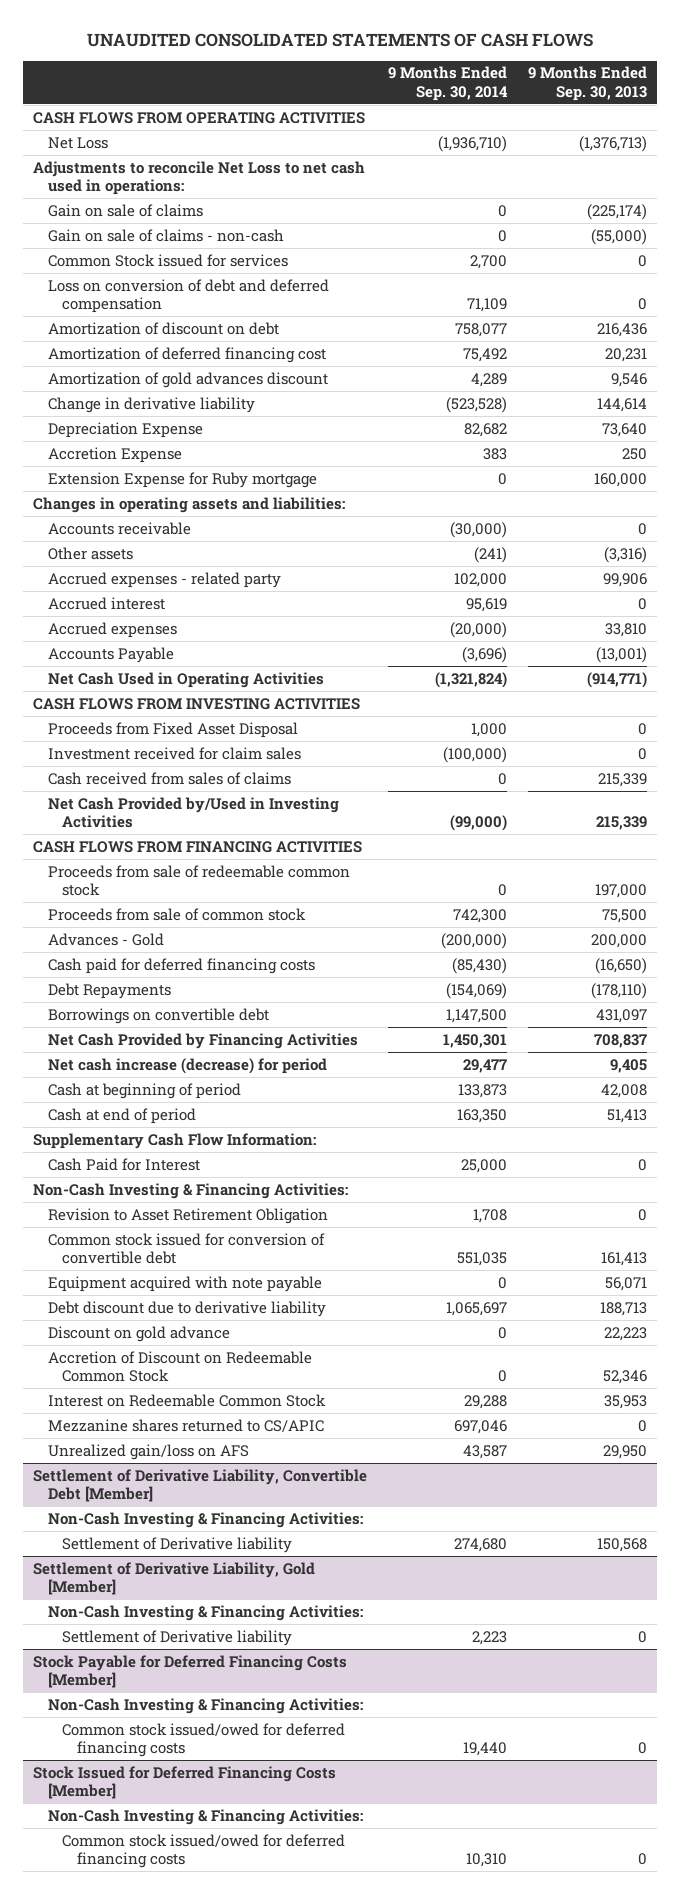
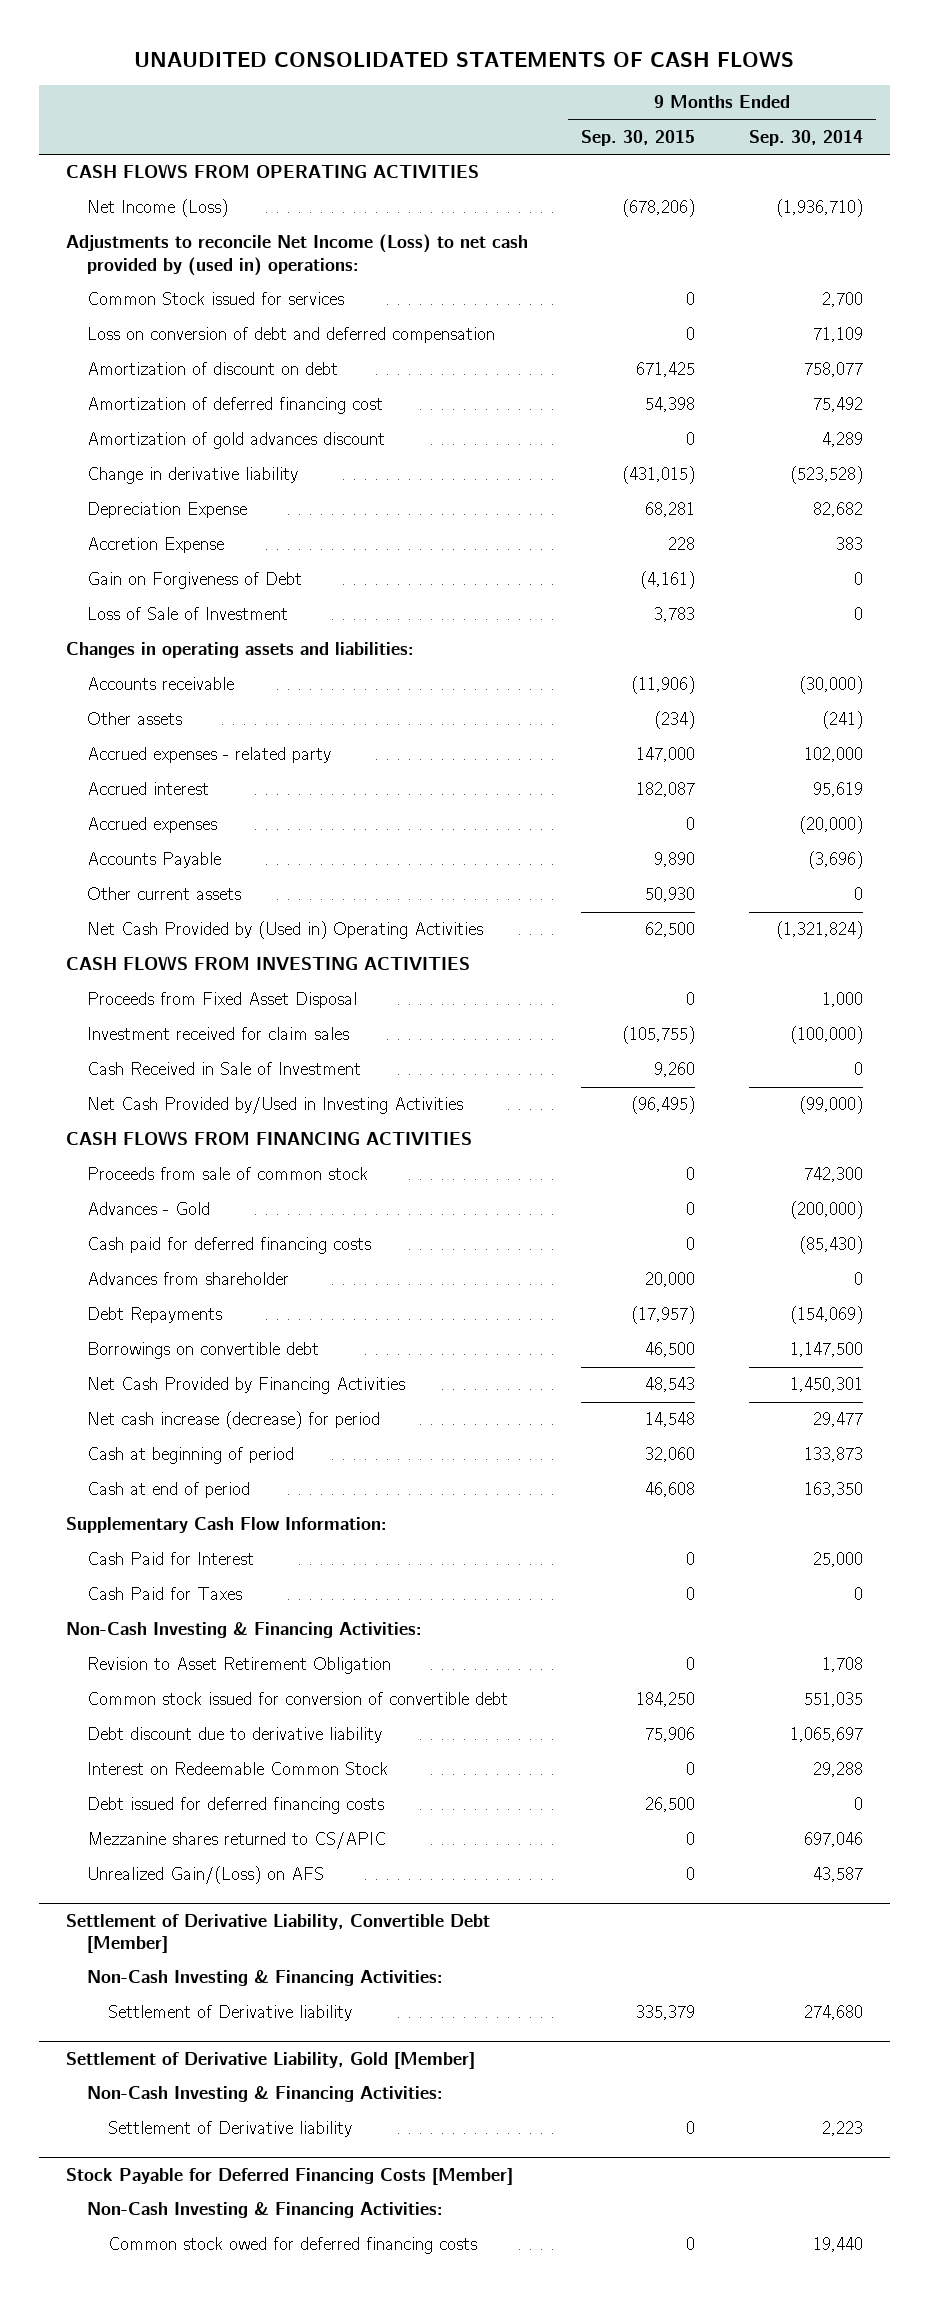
- | 9 Months Ended Sep. 30, 2014 | 9 Months Ended Sep. 30, 2013
+ | 9 Months Ended Sep. 30, 2015 | 9 Months Ended Sep. 30, 2014
- Net Loss | (1,936,710) | (1,376,713)
- Adjustments to reconcile Net Loss to net cash used in operations:
- Gain on sale of claims | 0 | (225,174)
- Gain on sale of claims - non-cash | 0 | (55,000)
+ Net Income (Loss) | (678,206) | (1,936,710)
+ Adjustments to reconcile Net Income (Loss) to net cash provided by (used in) operations:
- Extension Expense for Ruby mortgage | 0 | 160,000
+ Gain on Forgiveness of Debt | (4,161) | 0
+ Loss of Sale of Investment | 3,783 | 0
- Net Cash Used in Operating Activities | (1,321,824) | (914,771)
+ Other current assets | 50,930 | 0
+ Net Cash Provided by (Used in) Operating Activities | 62,500 | (1,321,824)
- Cash received from sales of claims | 0 | 215,339
+ Cash Received in Sale of Investment | 9,260 | 0
- Proceeds from sale of redeemable common stock | 0 | 197,000
+ Advances from shareholder | 20,000 | 0
+ Cash Paid for Taxes | 0 | 0
- Equipment acquired with note payable | 0 | 56,071
- Discount on gold advance | 0 | 22,223
- Accretion of Discount on Redeemable Common Stock | 0 | 52,346
+ Debt issued for deferred financing costs | 26,500 | 0
- Unrealized gain/loss on AFS | 43,587 | 29,950
+ Unrealized Gain/(Loss) on AFS | 0 | 43,587
@ Stock Payable for Deferred Financing Costs [Member]
- Common stock issued/owed for deferred financing costs | 19,440 | 0
- Stock Issued for Deferred Financing Costs [Member]
- Non-Cash Investing & Financing Activities:
- Common stock issued/owed for deferred financing costs | 10,310 | 0
@ Stock Payable for Deferred Financing Costs [Member]
+ Common stock owed for deferred financing costs | 0 | 19,440

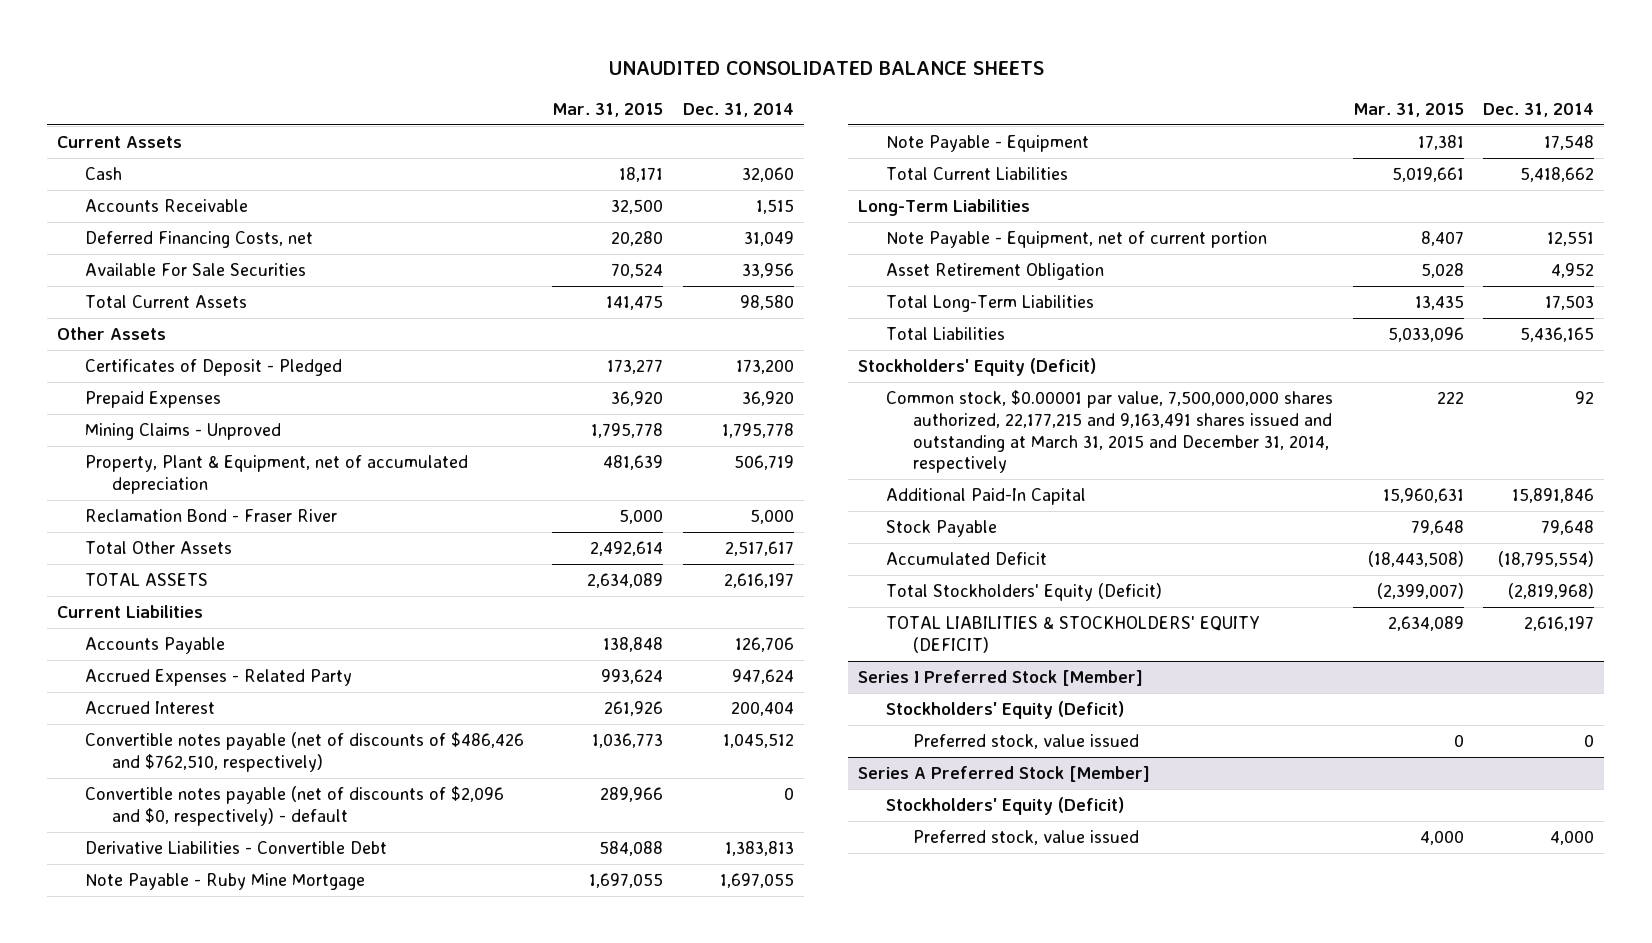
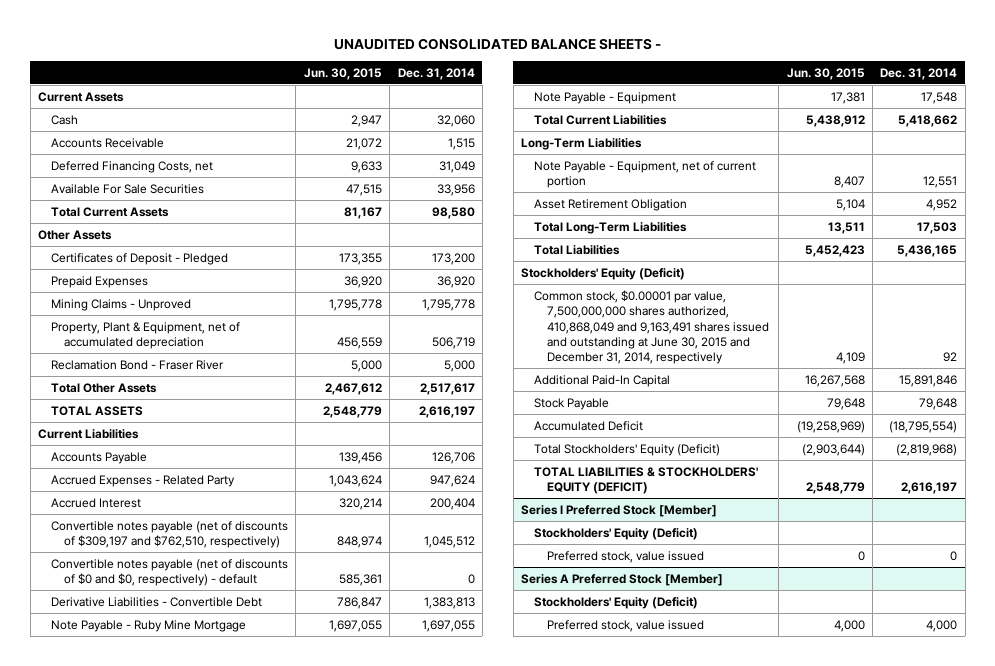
- UNAUDITED CONSOLIDATED BALANCE SHEETS
+ UNAUDITED CONSOLIDATED BALANCE SHEETS -
- | Mar. 31, 2015 | Dec. 31, 2014
+ | Jun. 30, 2015 | Dec. 31, 2014
- Convertible notes payable (net of discounts of $486,426 and $762,510, respectively) | 1,036,773 | 1,045,512
- Convertible notes payable (net of discounts of $2,096 and $0, respectively) - default | 289,966 | 0
+ Convertible notes payable (net of discounts of $309,197 and $762,510, respectively) | 848,974 | 1,045,512
+ Convertible notes payable (net of discounts of $0 and $0, respectively) - default | 585,361 | 0
- Common stock, $0.00001 par value, 7,500,000,000 shares authorized, 22,177,215 and 9,163,491 shares issued and outstanding at March 31, 2015 and December 31, 2014, respectively | 222 | 92
+ Common stock, $0.00001 par value, 7,500,000,000 shares authorized, 410,868,049 and 9,163,491 shares issued and outstanding at June 30, 2015 and December 31, 2014, respectively | 4,109 | 92

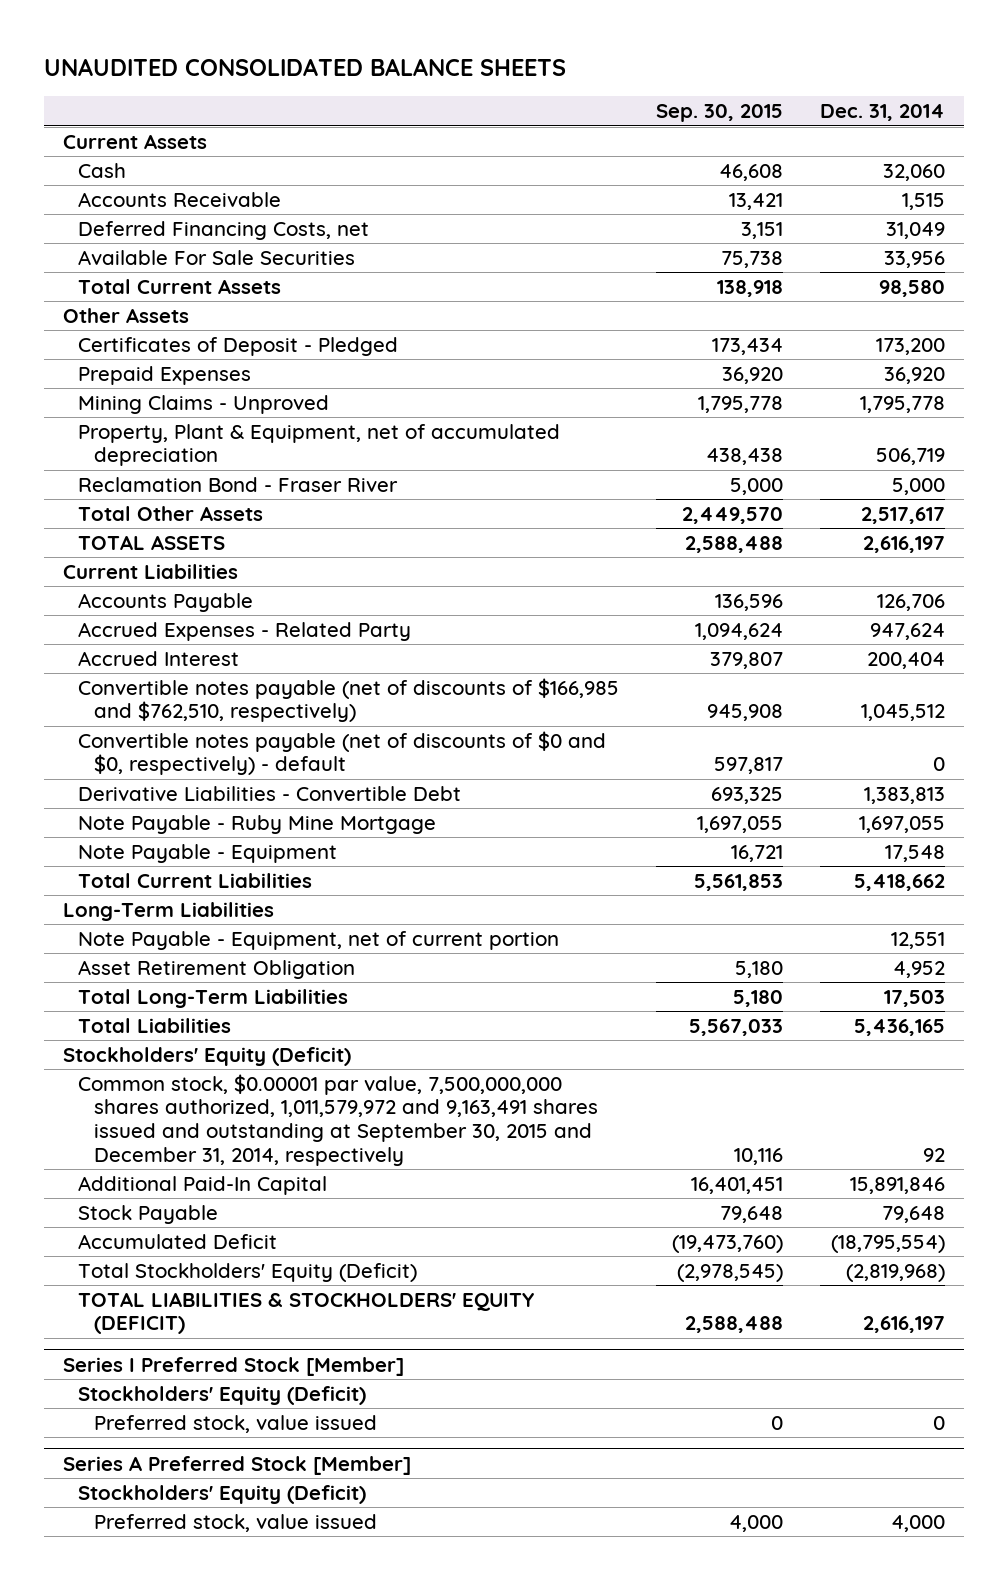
- UNAUDITED CONSOLIDATED BALANCE SHEETS -
+ UNAUDITED CONSOLIDATED BALANCE SHEETS
- | Jun. 30, 2015 | Dec. 31, 2014
+ | Sep. 30, 2015 | Dec. 31, 2014
- Convertible notes payable (net of discounts of $309,197 and $762,510, respectively) | 848,974 | 1,045,512
+ Convertible notes payable (net of discounts of $166,985 and $762,510, respectively) | 945,908 | 1,045,512
- Common stock, $0.00001 par value, 7,500,000,000 shares authorized, 410,868,049 and 9,163,491 shares issued and outstanding at June 30, 2015 and December 31, 2014, respectively | 4,109 | 92
+ Common stock, $0.00001 par value, 7,500,000,000 shares authorized, 1,011,579,972 and 9,163,491 shares issued and outstanding at September 30, 2015 and December 31, 2014, respectively | 10,116 | 92

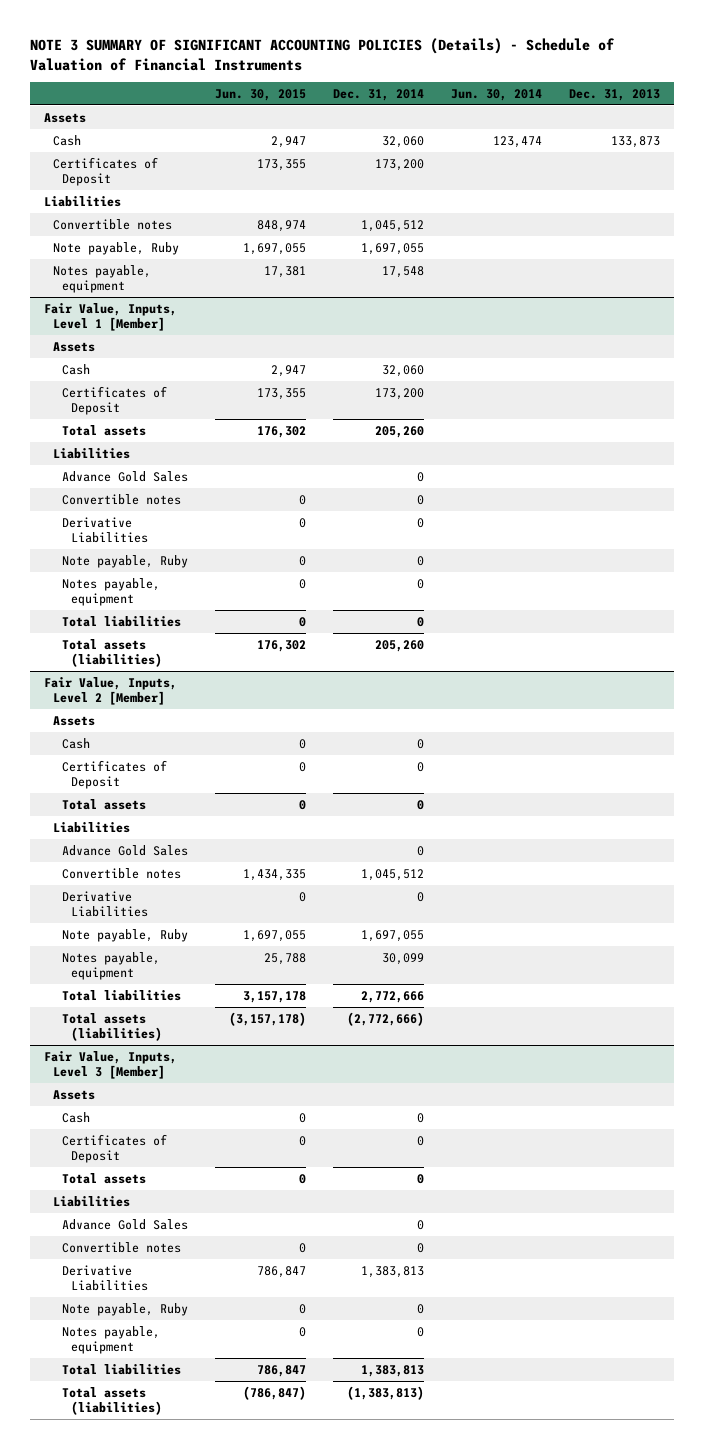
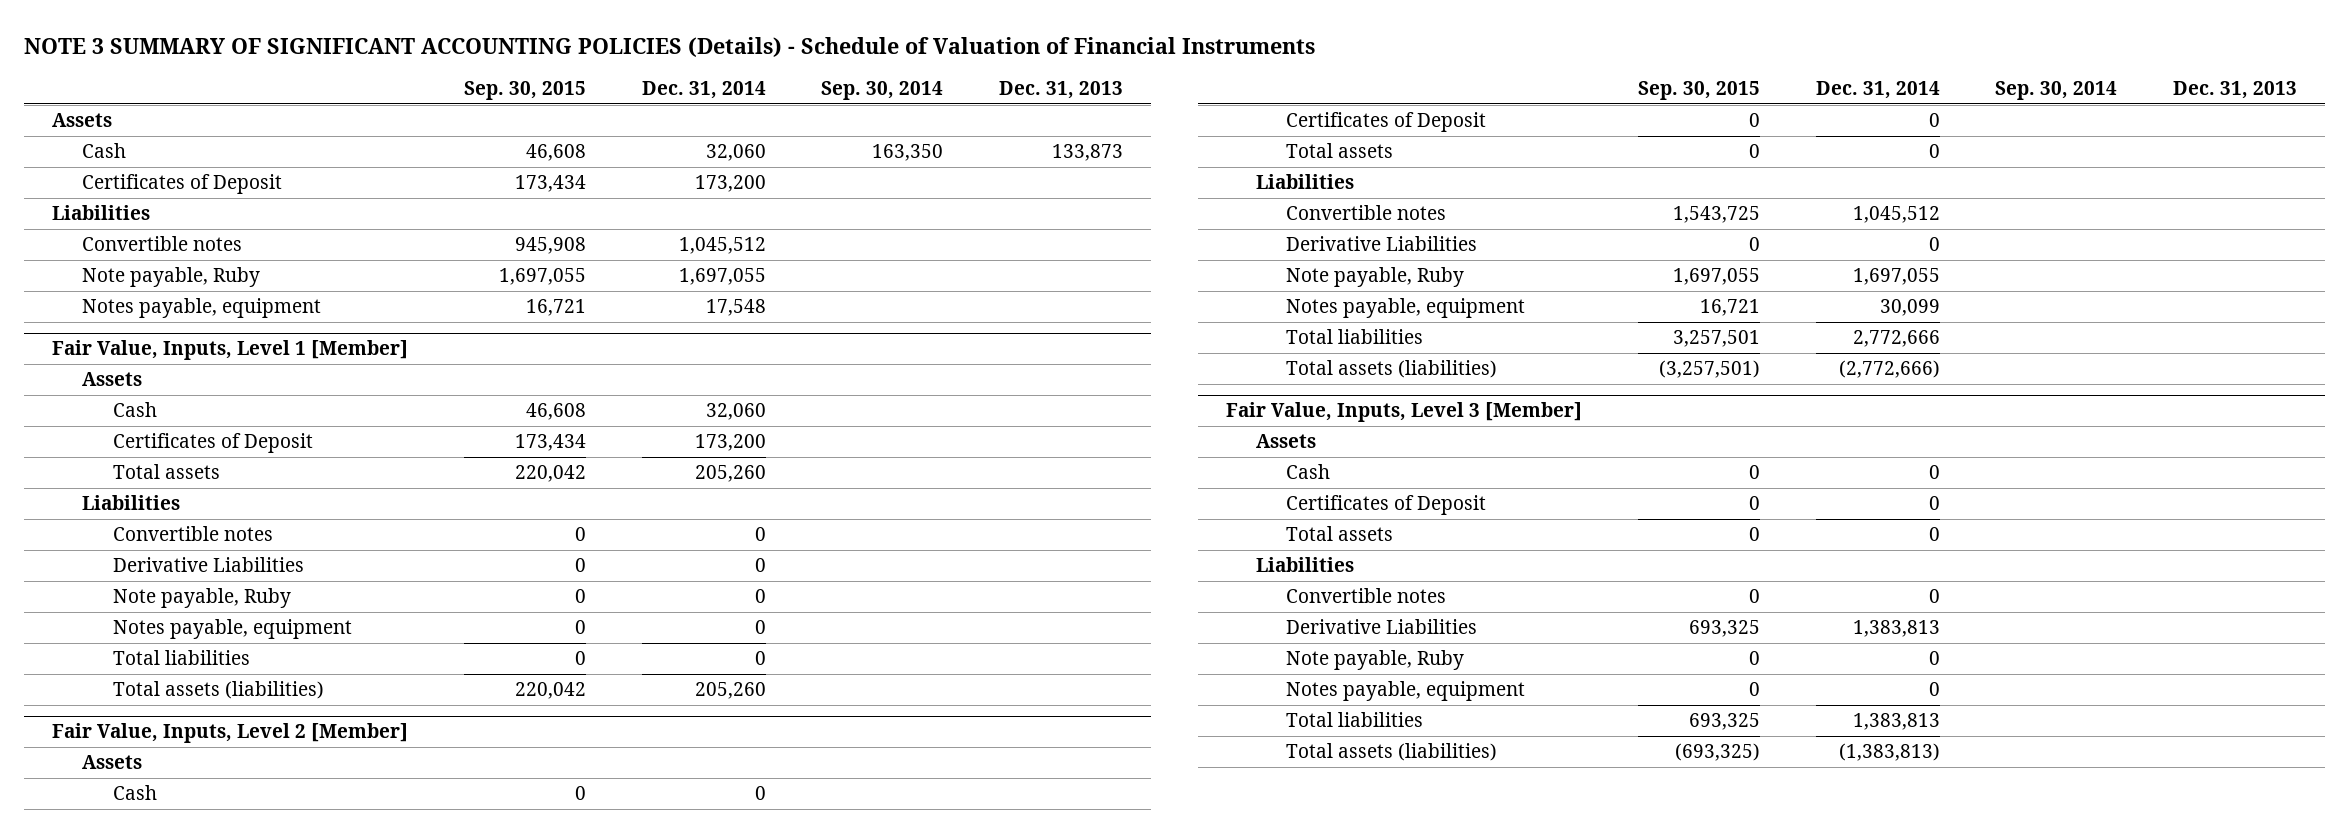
- | Jun. 30, 2015 | Dec. 31, 2014 | Jun. 30, 2014 | Dec. 31, 2013
+ | Sep. 30, 2015 | Dec. 31, 2014 | Sep. 30, 2014 | Dec. 31, 2013
@ Fair Value, Inputs, Level 1 [Member]
- Advance Gold Sales | | 0 | |
@ Fair Value, Inputs, Level 2 [Member]
- Advance Gold Sales | | 0 | |
@ Fair Value, Inputs, Level 3 [Member]
- Advance Gold Sales | | 0 | |

